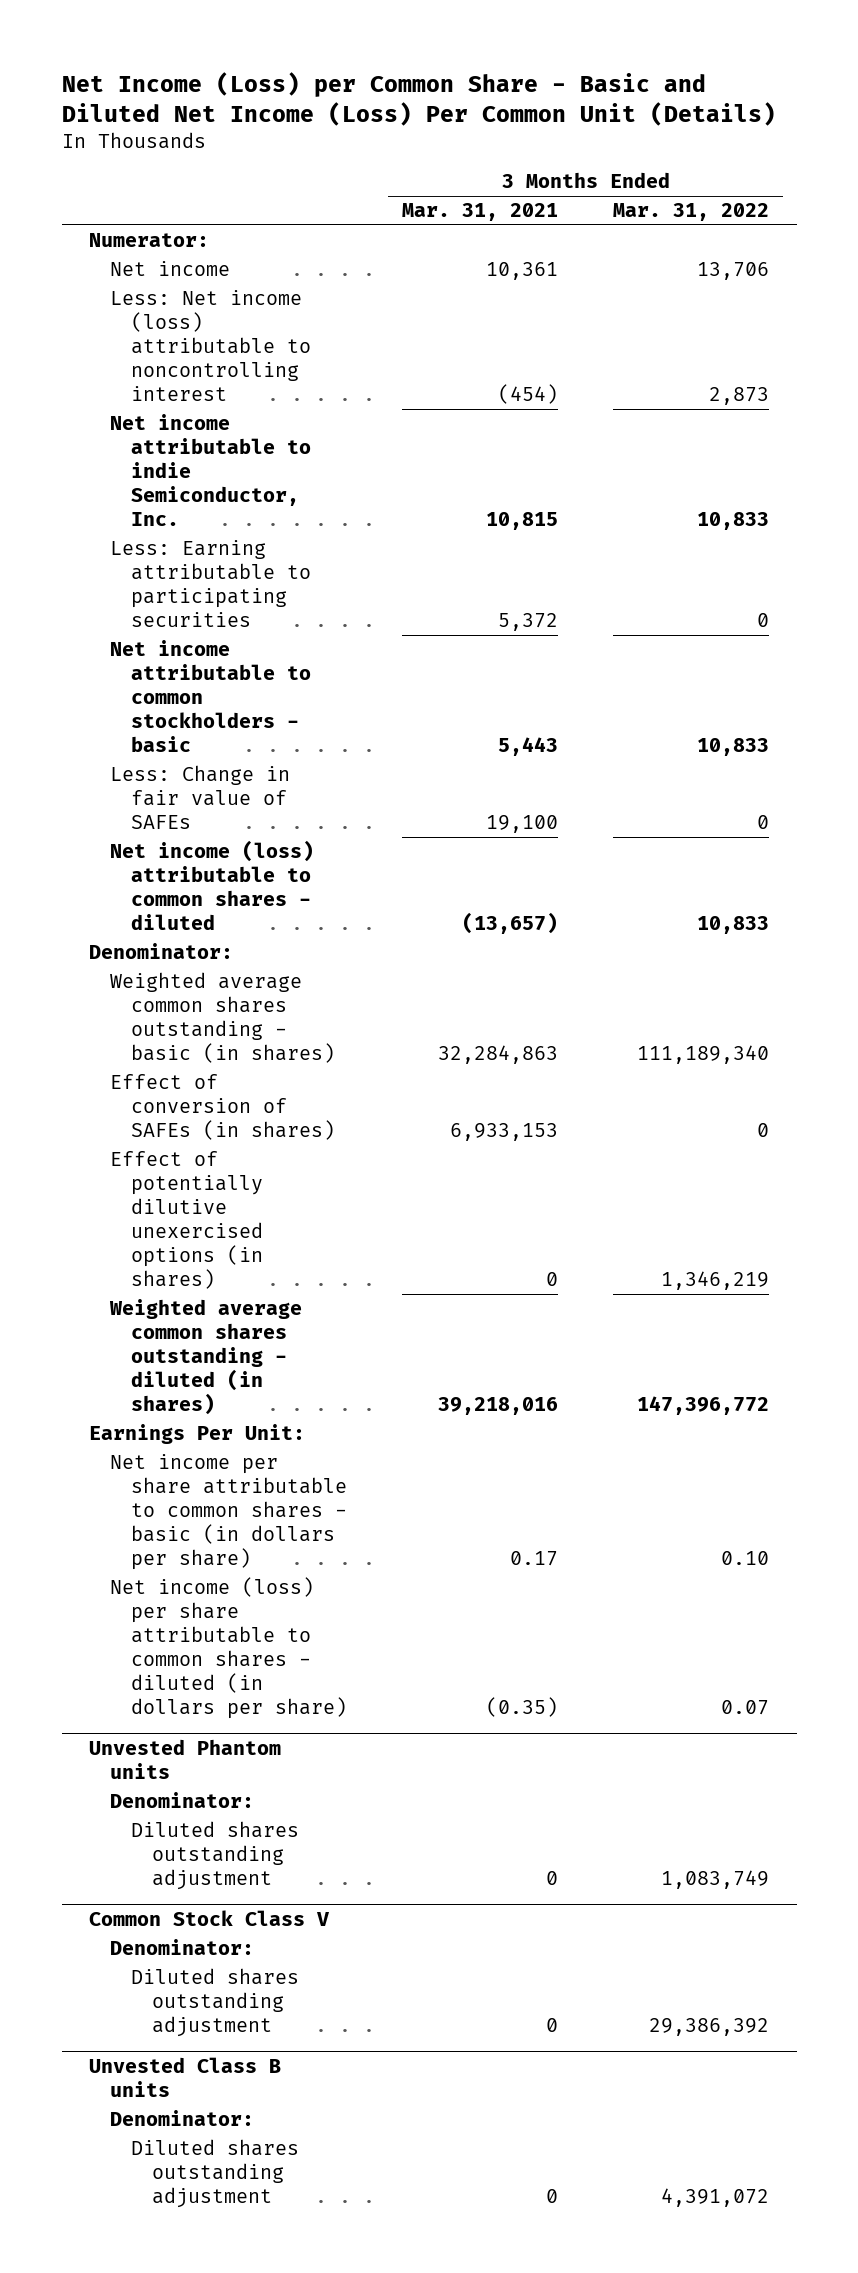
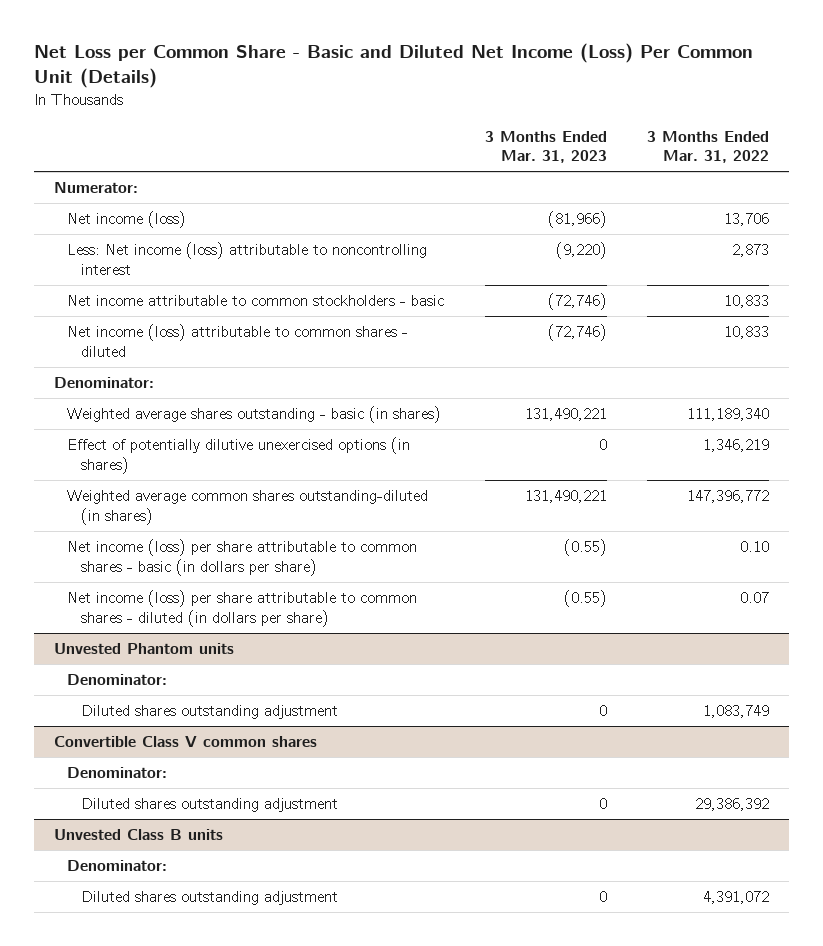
- Net Income (Loss) per Common Share - Basic and Diluted Net Income (Loss) Per Common Unit (Details)
+ Net Loss per Common Share - Basic and Diluted Net Income (Loss) Per Common Unit (Details)
- | 3 Months Ended Mar. 31, 2021 | 3 Months Ended Mar. 31, 2022
+ | 3 Months Ended Mar. 31, 2023 | 3 Months Ended Mar. 31, 2022
- Net income | 10,361 | 13,706
+ Net income (loss) | (81,966) | 13,706
- Net income attributable to indie Semiconductor, Inc. | 10,815 | 10,833
- Less: Earning attributable to participating securities | 5,372 | 0
- Less: Change in fair value of SAFEs | 19,100 | 0
- Weighted average common shares outstanding - basic (in shares) | 32,284,863 | 111,189,340
- Effect of conversion of SAFEs (in shares) | 6,933,153 | 0
+ Weighted average shares outstanding - basic (in shares) | 131,490,221 | 111,189,340
- Weighted average common shares outstanding - diluted (in shares) | 39,218,016 | 147,396,772
- Earnings Per Unit:
- Net income per share attributable to common shares - basic (in dollars per share) | 0.17 | 0.10
+ Weighted average common shares outstanding-diluted (in shares) | 131,490,221 | 147,396,772
+ Net income (loss) per share attributable to common shares - basic (in dollars per share) | (0.55) | 0.10
- Common Stock Class V
+ Convertible Class V common shares

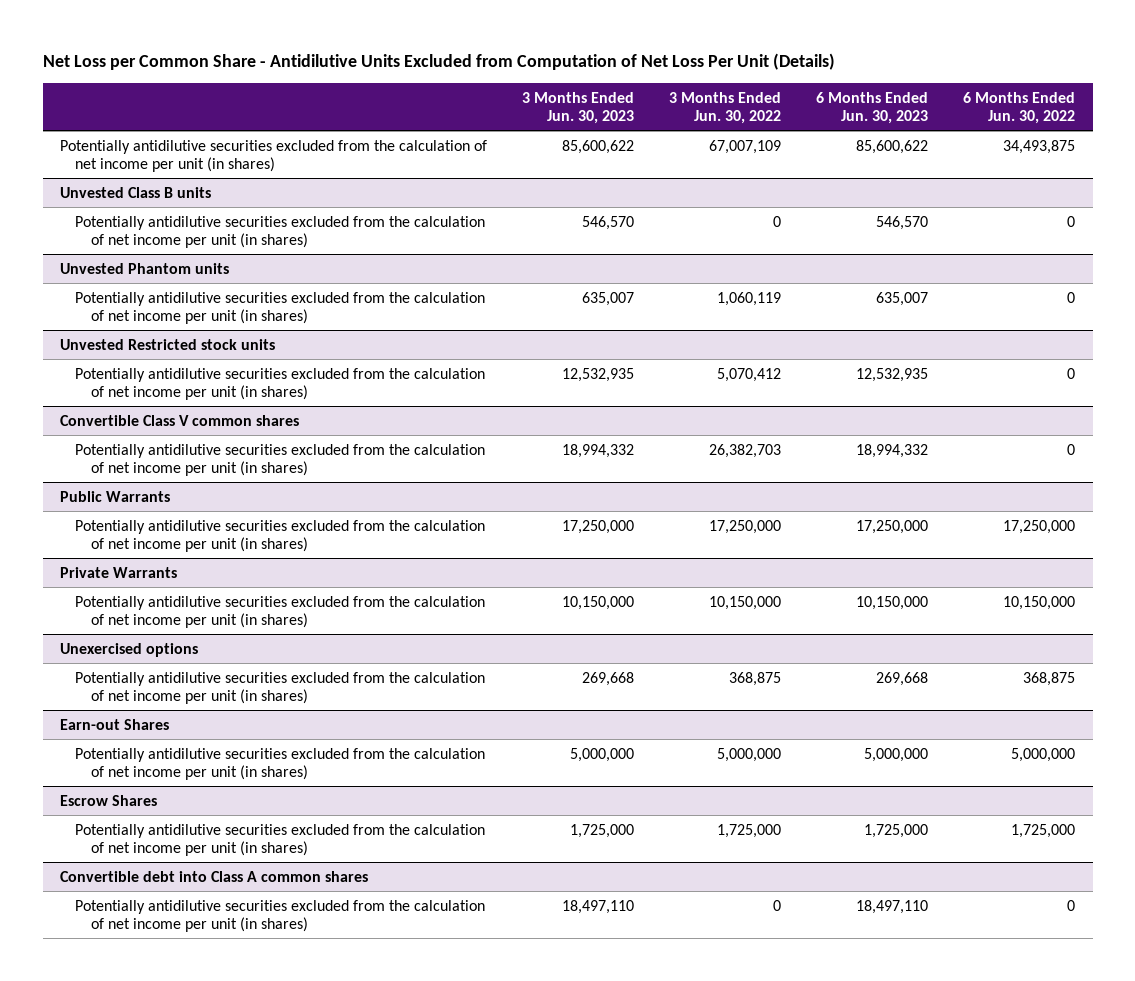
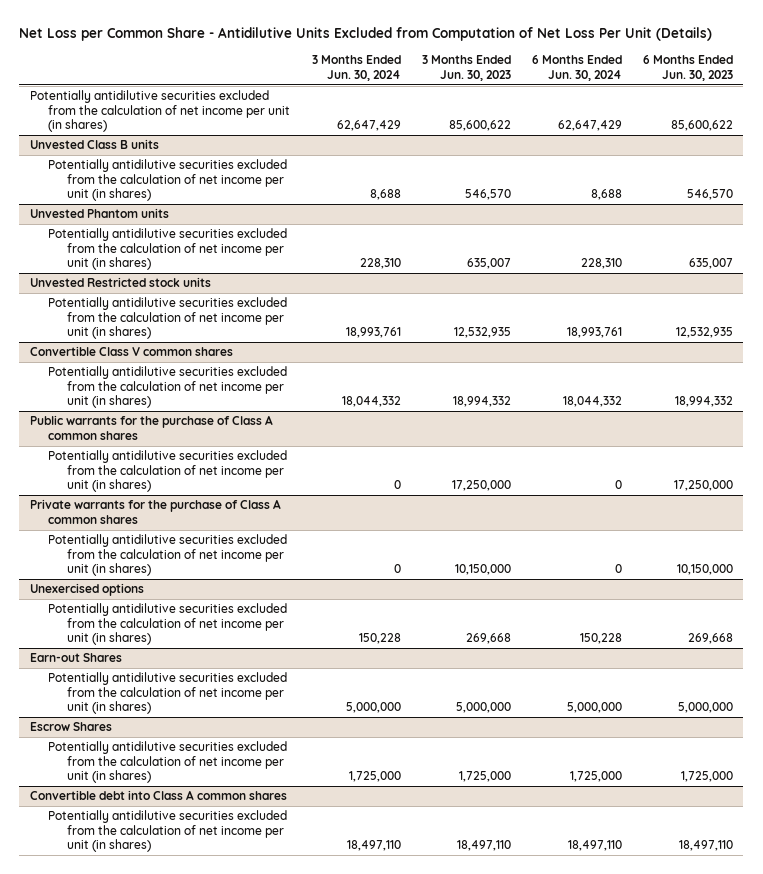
- | 3 Months Ended Jun. 30, 2023 | 3 Months Ended Jun. 30, 2022 | 6 Months Ended Jun. 30, 2023 | 6 Months Ended Jun. 30, 2022
+ | 3 Months Ended Jun. 30, 2024 | 3 Months Ended Jun. 30, 2023 | 6 Months Ended Jun. 30, 2024 | 6 Months Ended Jun. 30, 2023
- Public Warrants
+ Public warrants for the purchase of Class A common shares
- Private Warrants
+ Private warrants for the purchase of Class A common shares

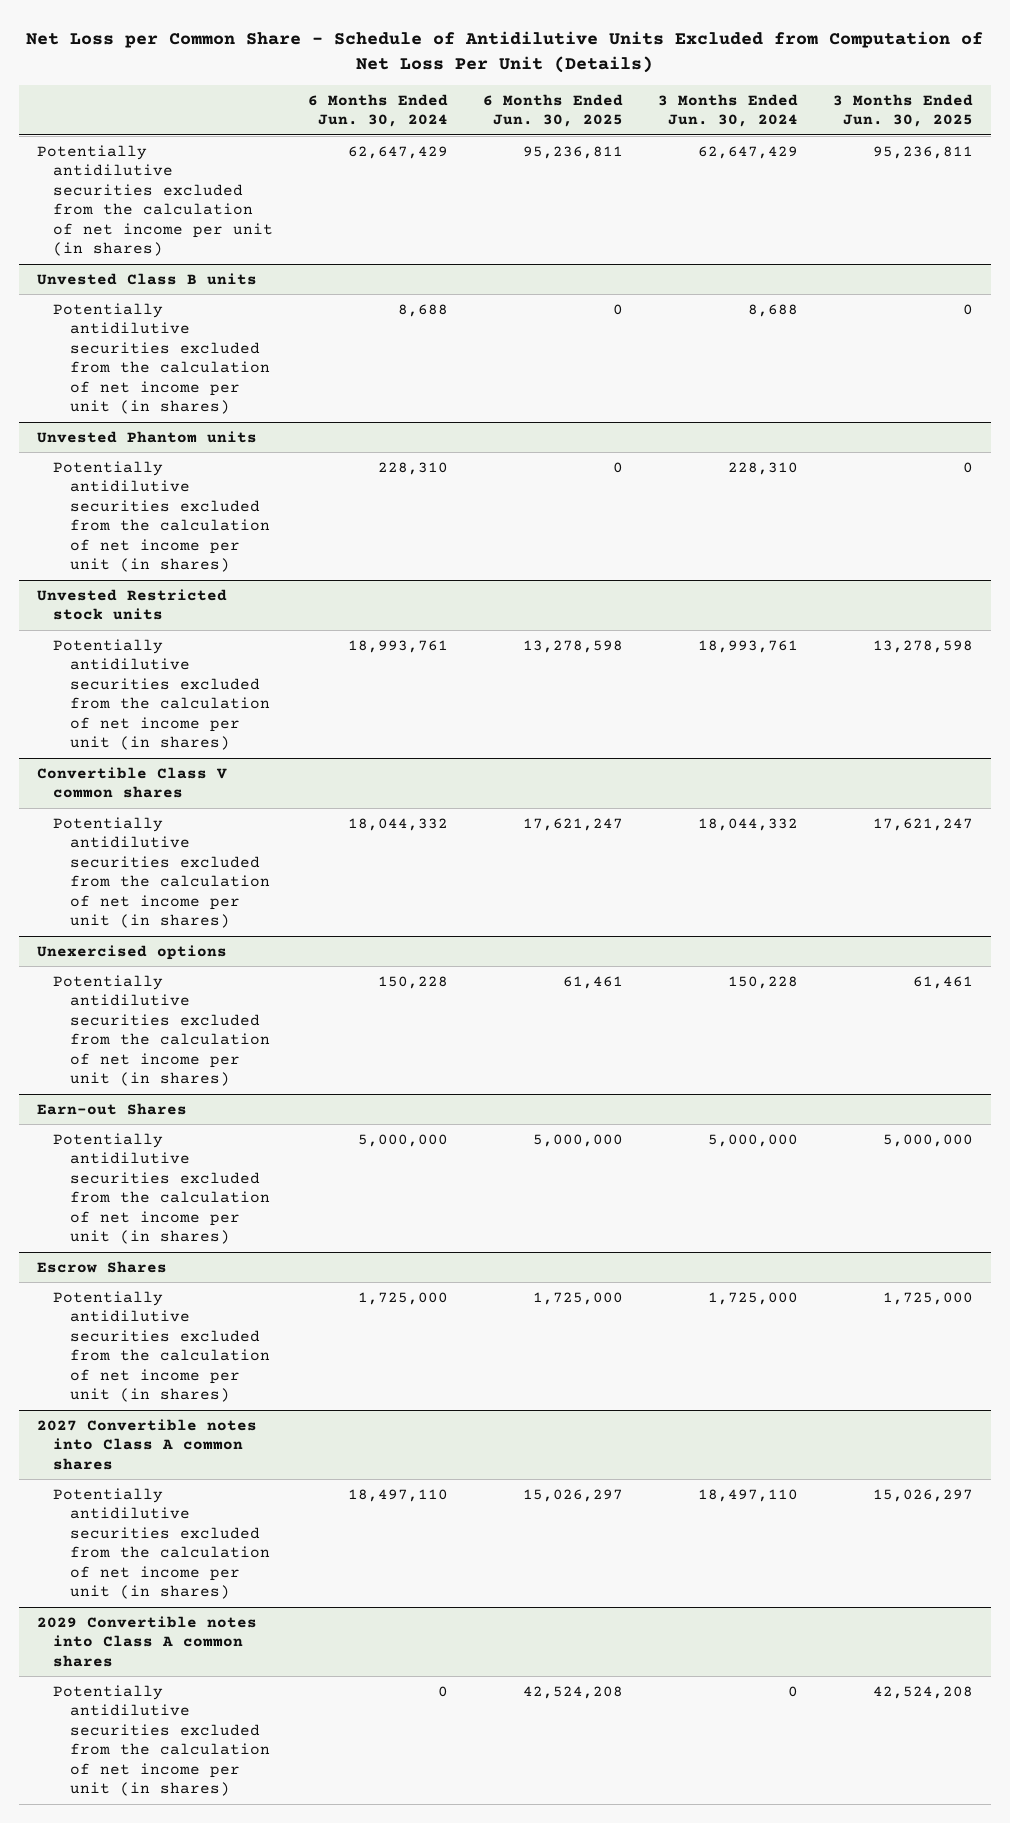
- Net Loss per Common Share - Antidilutive Units Excluded from Computation of Net Loss Per Unit (Details)
+ Net Loss per Common Share - Schedule of Antidilutive Units Excluded from Computation of Net Loss Per Unit (Details)
- | 3 Months Ended Jun. 30, 2024 | 3 Months Ended Jun. 30, 2023 | 6 Months Ended Jun. 30, 2024 | 6 Months Ended Jun. 30, 2023
+ | 6 Months Ended Jun. 30, 2024 | 6 Months Ended Jun. 30, 2025 | 3 Months Ended Jun. 30, 2024 | 3 Months Ended Jun. 30, 2025
- Public warrants for the purchase of Class A common shares
- Potentially antidilutive securities excluded from the calculation of net income per unit (in shares) | 0 | 17,250,000 | 0 | 17,250,000
- Private warrants for the purchase of Class A common shares
- Potentially antidilutive securities excluded from the calculation of net income per unit (in shares) | 0 | 10,150,000 | 0 | 10,150,000
- Convertible debt into Class A common shares
+ 2027 Convertible notes into Class A common shares
+ 2029 Convertible notes into Class A common shares
+ Potentially antidilutive securities excluded from the calculation of net income per unit (in shares) | 0 | 42,524,208 | 0 | 42,524,208

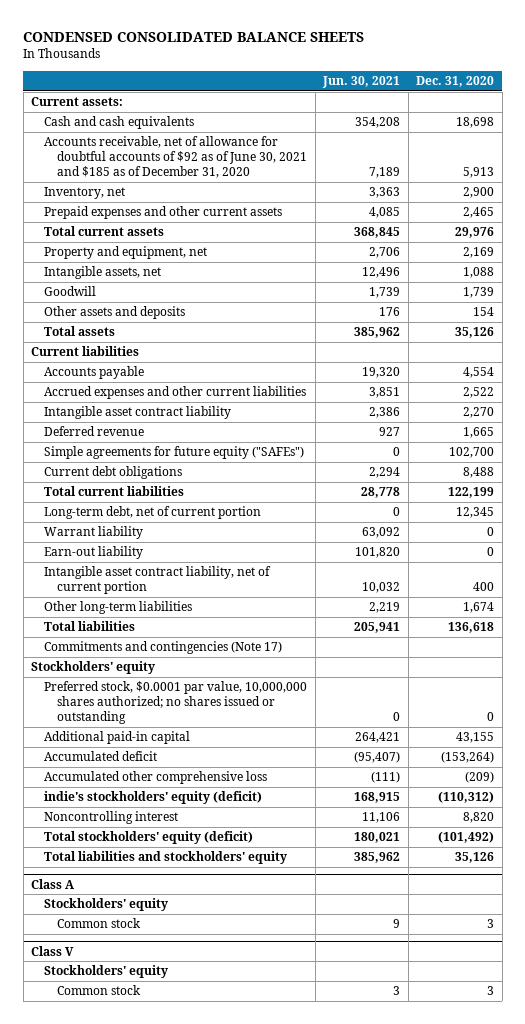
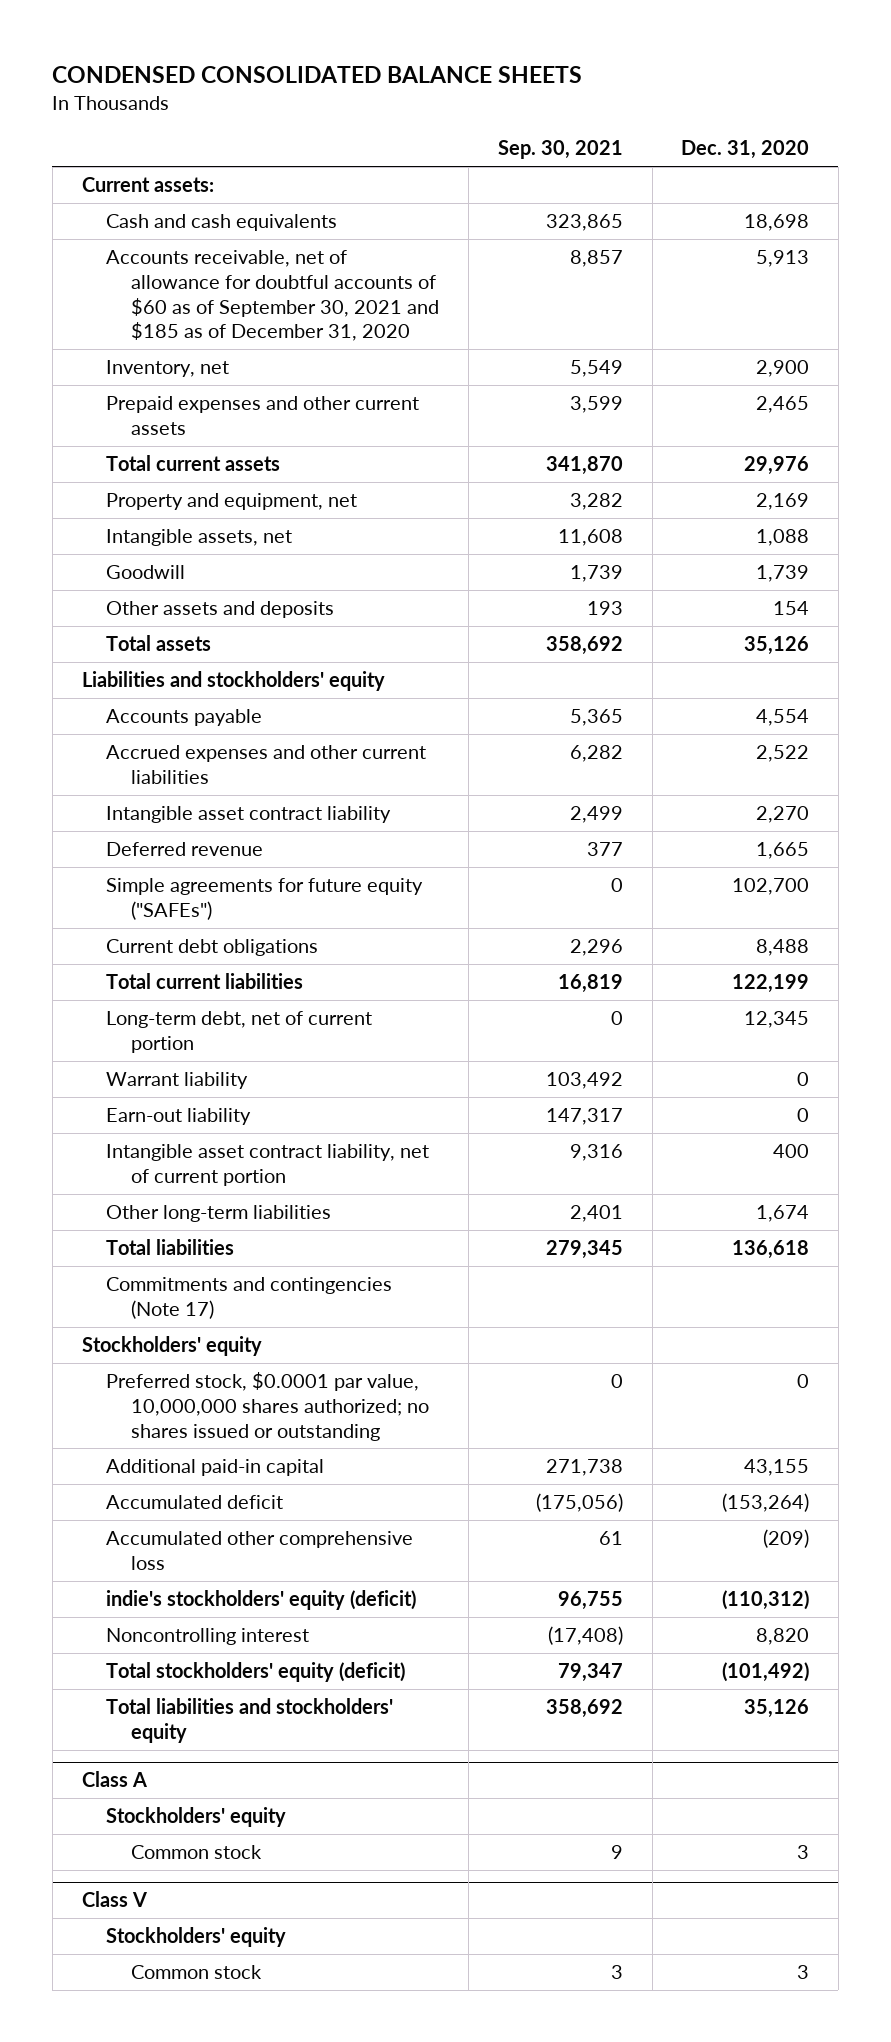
- | Jun. 30, 2021 | Dec. 31, 2020
+ | Sep. 30, 2021 | Dec. 31, 2020
- Accounts receivable, net of allowance for doubtful accounts of $92 as of June 30, 2021 and $185 as of December 31, 2020 | 7,189 | 5,913
+ Accounts receivable, net of allowance for doubtful accounts of $60 as of September 30, 2021 and $185 as of December 31, 2020 | 8,857 | 5,913
- Current liabilities
+ Liabilities and stockholders' equity

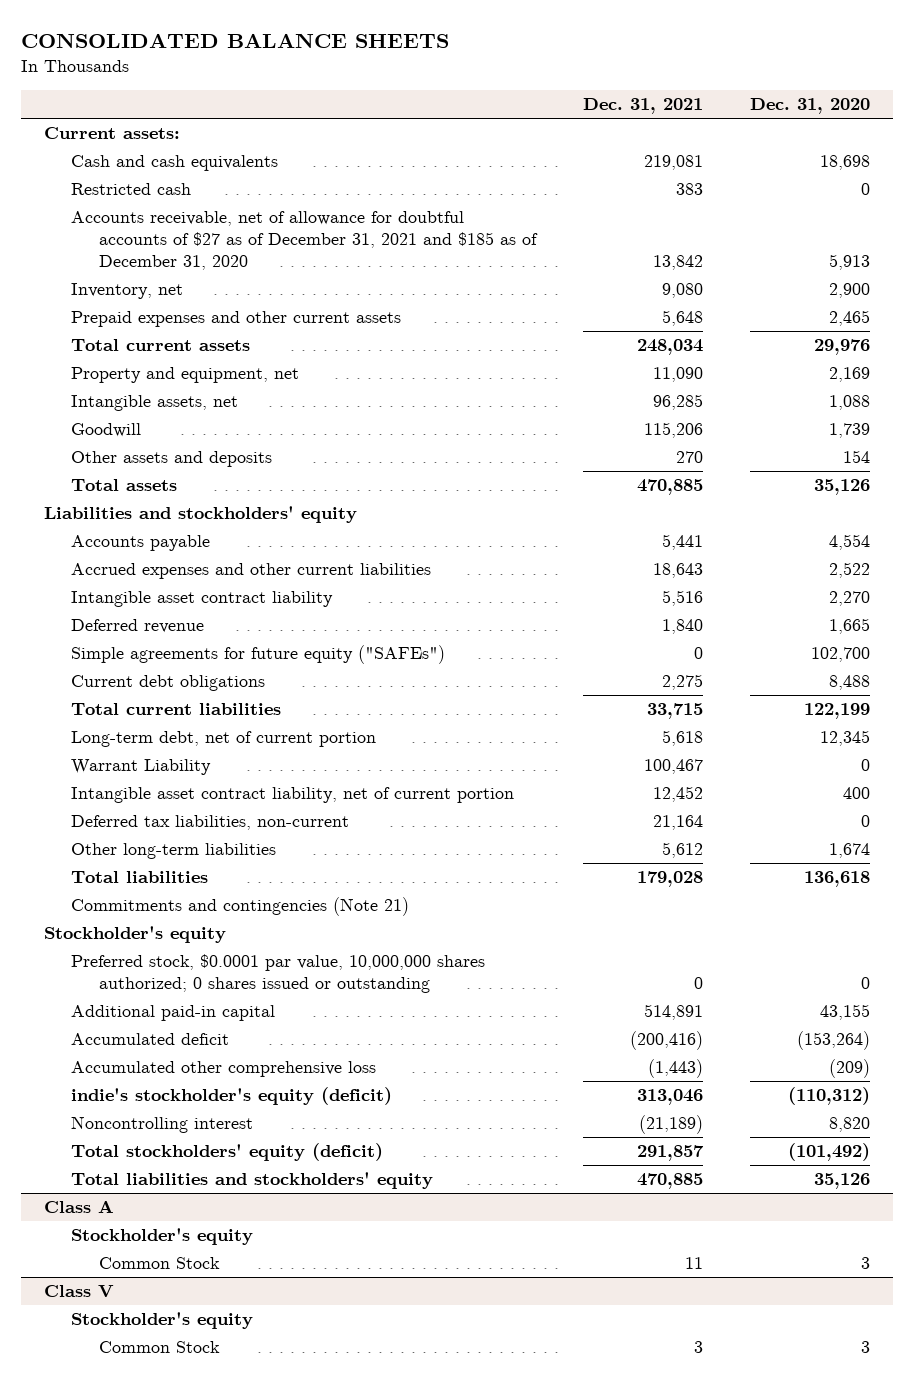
- CONDENSED CONSOLIDATED BALANCE SHEETS
+ CONSOLIDATED BALANCE SHEETS
- | Sep. 30, 2021 | Dec. 31, 2020
+ | Dec. 31, 2021 | Dec. 31, 2020
- Accounts receivable, net of allowance for doubtful accounts of $60 as of September 30, 2021 and $185 as of December 31, 2020 | 8,857 | 5,913
+ Restricted cash | 383 | 0
+ Accounts receivable, net of allowance for doubtful accounts of $27 as of December 31, 2021 and $185 as of December 31, 2020 | 13,842 | 5,913
- Warrant liability | 103,492 | 0
- Earn-out liability | 147,317 | 0
+ Warrant Liability | 100,467 | 0
+ Deferred tax liabilities, non-current | 21,164 | 0
- Commitments and contingencies (Note 17)
- Stockholders' equity
- Preferred stock, $0.0001 par value, 10,000,000 shares authorized; no shares issued or outstanding | 0 | 0
+ Commitments and contingencies (Note 21)
+ Stockholder's equity
+ Preferred stock, $0.0001 par value, 10,000,000 shares authorized; 0 shares issued or outstanding | 0 | 0
- indie's stockholders' equity (deficit) | 96,755 | (110,312)
+ indie's stockholder's equity (deficit) | 313,046 | (110,312)
@ Class A
- Stockholders' equity
- Common stock | 9 | 3
+ Stockholder's equity
+ Common Stock | 11 | 3
@ Class V
- Stockholders' equity
- Common stock | 3 | 3
+ Stockholder's equity
+ Common Stock | 3 | 3

